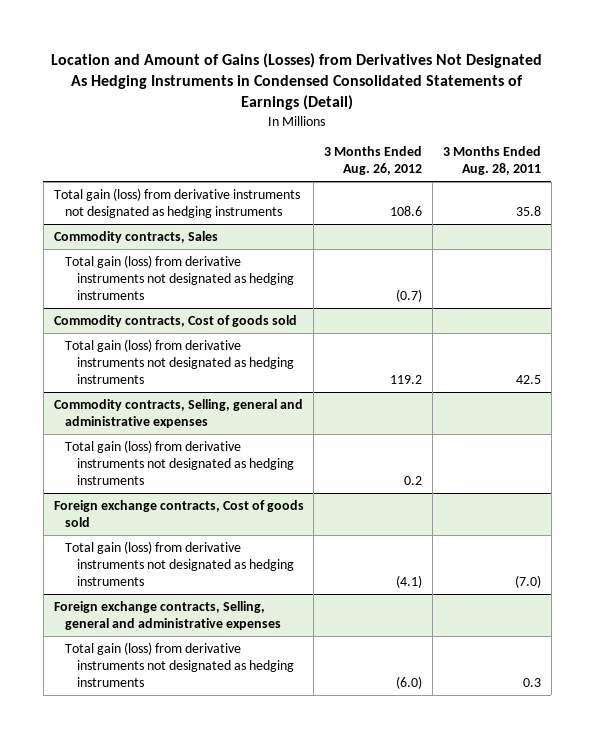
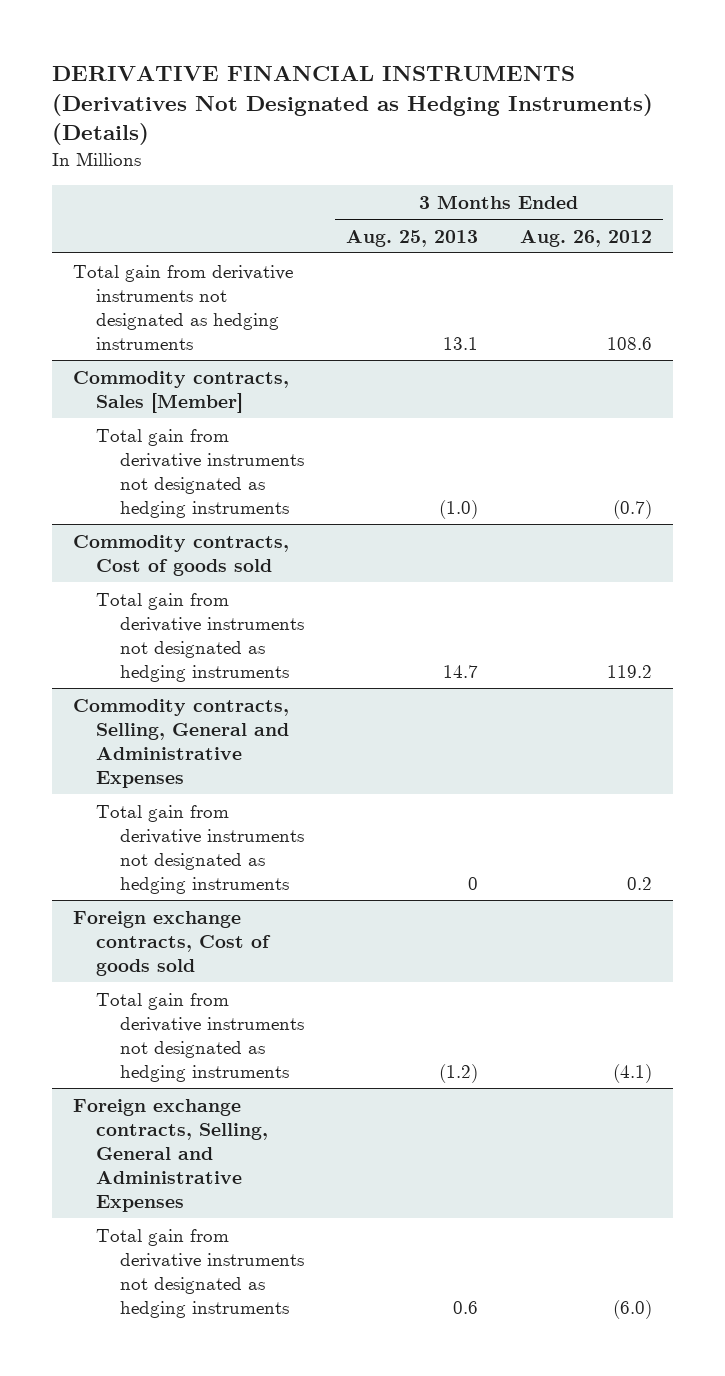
- Location and Amount of Gains (Losses) from Derivatives Not Designated As Hedging Instruments in Condensed Consolidated Statements of Earnings (Detail)
+ DERIVATIVE FINANCIAL INSTRUMENTS (Derivatives Not Designated as Hedging Instruments) (Details)
- | 3 Months Ended Aug. 26, 2012 | 3 Months Ended Aug. 28, 2011
+ | 3 Months Ended Aug. 25, 2013 | 3 Months Ended Aug. 26, 2012
- Total gain (loss) from derivative instruments not designated as hedging instruments | 108.6 | 35.8
- Commodity contracts, Sales
- Total gain (loss) from derivative instruments not designated as hedging instruments | (0.7) |
+ Total gain from derivative instruments not designated as hedging instruments | 13.1 | 108.6
+ Commodity contracts, Sales [Member]
+ Total gain from derivative instruments not designated as hedging instruments | (1.0) | (0.7)
@ Commodity contracts, Cost of goods sold
- Total gain (loss) from derivative instruments not designated as hedging instruments | 119.2 | 42.5
- Commodity contracts, Selling, general and administrative expenses
- Total gain (loss) from derivative instruments not designated as hedging instruments | 0.2 |
@ Commodity contracts, Cost of goods sold
+ Total gain from derivative instruments not designated as hedging instruments | 14.7 | 119.2
+ Commodity contracts, Selling, General and Administrative Expenses
+ Total gain from derivative instruments not designated as hedging instruments | 0 | 0.2
@ Foreign exchange contracts, Cost of goods sold
- Total gain (loss) from derivative instruments not designated as hedging instruments | (4.1) | (7.0)
- Foreign exchange contracts, Selling, general and administrative expenses
- Total gain (loss) from derivative instruments not designated as hedging instruments | (6.0) | 0.3
@ Foreign exchange contracts, Cost of goods sold
+ Total gain from derivative instruments not designated as hedging instruments | (1.2) | (4.1)
+ Foreign exchange contracts, Selling, General and Administrative Expenses
+ Total gain from derivative instruments not designated as hedging instruments | 0.6 | (6.0)

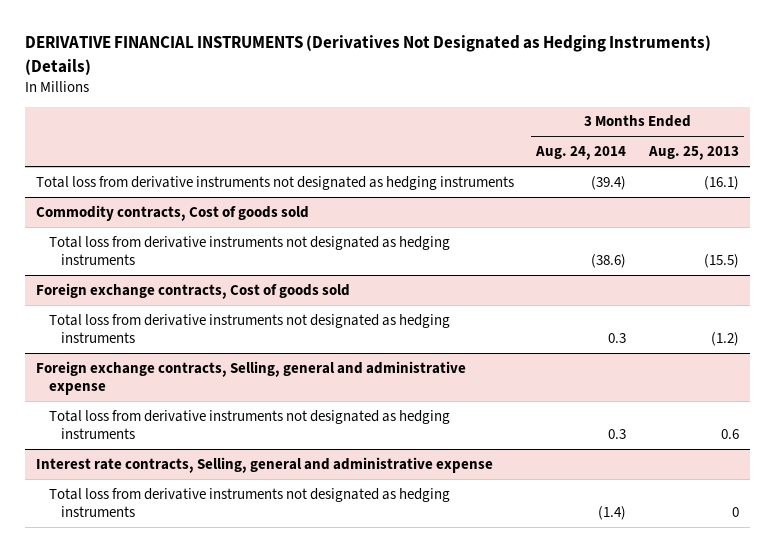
- | 3 Months Ended Aug. 25, 2013 | 3 Months Ended Aug. 26, 2012
+ | 3 Months Ended Aug. 24, 2014 | 3 Months Ended Aug. 25, 2013
- Total gain from derivative instruments not designated as hedging instruments | 13.1 | 108.6
- Commodity contracts, Sales [Member]
- Total gain from derivative instruments not designated as hedging instruments | (1.0) | (0.7)
+ Total loss from derivative instruments not designated as hedging instruments | (39.4) | (16.1)
@ Commodity contracts, Cost of goods sold
- Total gain from derivative instruments not designated as hedging instruments | 14.7 | 119.2
- Commodity contracts, Selling, General and Administrative Expenses
- Total gain from derivative instruments not designated as hedging instruments | 0 | 0.2
@ Commodity contracts, Cost of goods sold
+ Total loss from derivative instruments not designated as hedging instruments | (38.6) | (15.5)
@ Foreign exchange contracts, Cost of goods sold
- Total gain from derivative instruments not designated as hedging instruments | (1.2) | (4.1)
- Foreign exchange contracts, Selling, General and Administrative Expenses
- Total gain from derivative instruments not designated as hedging instruments | 0.6 | (6.0)
@ Foreign exchange contracts, Cost of goods sold
+ Total loss from derivative instruments not designated as hedging instruments | 0.3 | (1.2)
+ Foreign exchange contracts, Selling, general and administrative expense
+ Total loss from derivative instruments not designated as hedging instruments | 0.3 | 0.6
+ Interest rate contracts, Selling, general and administrative expense
+ Total loss from derivative instruments not designated as hedging instruments | (1.4) | 0

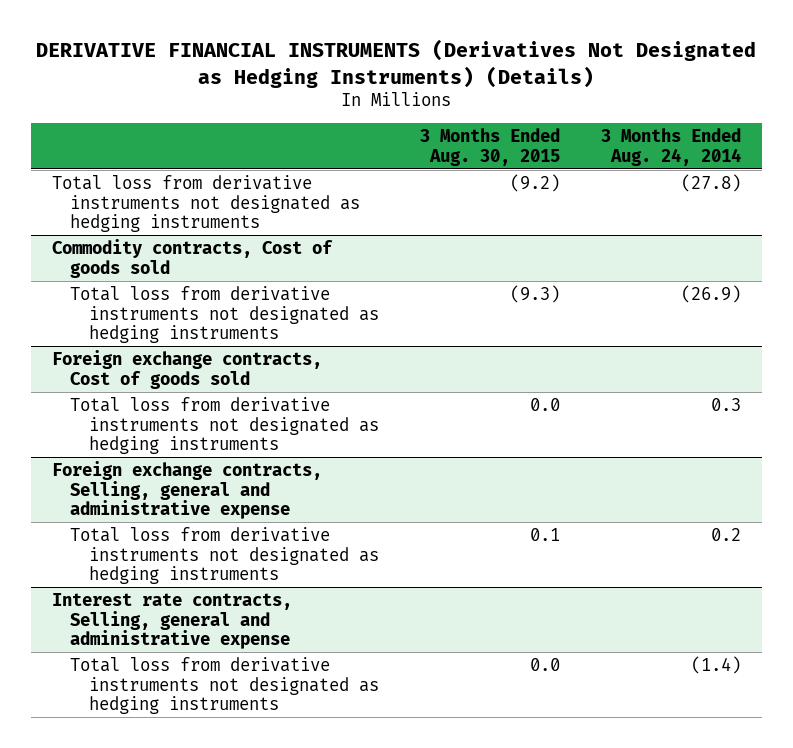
- | 3 Months Ended Aug. 24, 2014 | 3 Months Ended Aug. 25, 2013
+ | 3 Months Ended Aug. 30, 2015 | 3 Months Ended Aug. 24, 2014
- Total loss from derivative instruments not designated as hedging instruments | (39.4) | (16.1)
+ Total loss from derivative instruments not designated as hedging instruments | (9.2) | (27.8)
@ Commodity contracts, Cost of goods sold
- Total loss from derivative instruments not designated as hedging instruments | (38.6) | (15.5)
+ Total loss from derivative instruments not designated as hedging instruments | (9.3) | (26.9)
@ Foreign exchange contracts, Selling, general and administrative expense
- Total loss from derivative instruments not designated as hedging instruments | 0.3 | 0.6
+ Total loss from derivative instruments not designated as hedging instruments | 0.1 | 0.2

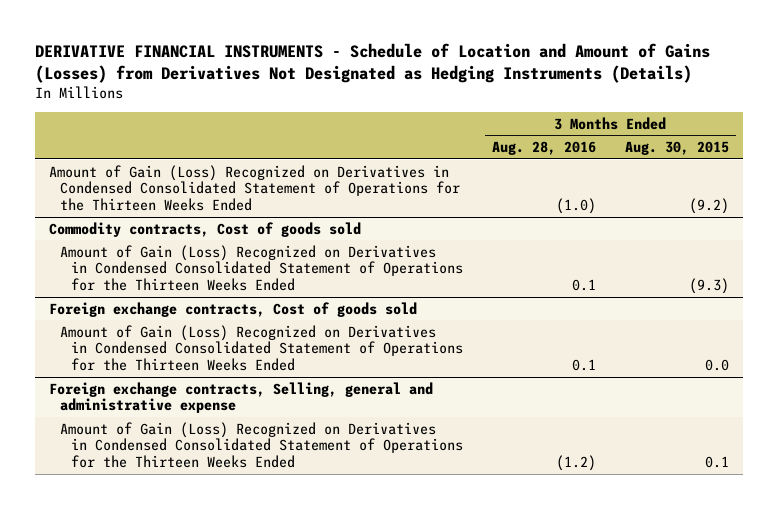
- DERIVATIVE FINANCIAL INSTRUMENTS (Derivatives Not Designated as Hedging Instruments) (Details)
+ DERIVATIVE FINANCIAL INSTRUMENTS - Schedule of Location and Amount of Gains (Losses) from Derivatives Not Designated as Hedging Instruments (Details)
- | 3 Months Ended Aug. 30, 2015 | 3 Months Ended Aug. 24, 2014
+ | 3 Months Ended Aug. 28, 2016 | 3 Months Ended Aug. 30, 2015
- Total loss from derivative instruments not designated as hedging instruments | (9.2) | (27.8)
+ Amount of Gain (Loss) Recognized on Derivatives in Condensed Consolidated Statement of Operations for the Thirteen Weeks Ended | (1.0) | (9.2)
@ Commodity contracts, Cost of goods sold
- Total loss from derivative instruments not designated as hedging instruments | (9.3) | (26.9)
+ Amount of Gain (Loss) Recognized on Derivatives in Condensed Consolidated Statement of Operations for the Thirteen Weeks Ended | 0.1 | (9.3)
@ Foreign exchange contracts, Cost of goods sold
- Total loss from derivative instruments not designated as hedging instruments | 0.0 | 0.3
+ Amount of Gain (Loss) Recognized on Derivatives in Condensed Consolidated Statement of Operations for the Thirteen Weeks Ended | 0.1 | 0.0
@ Foreign exchange contracts, Selling, general and administrative expense
- Total loss from derivative instruments not designated as hedging instruments | 0.1 | 0.2
- Interest rate contracts, Selling, general and administrative expense
- Total loss from derivative instruments not designated as hedging instruments | 0.0 | (1.4)
@ Foreign exchange contracts, Selling, general and administrative expense
+ Amount of Gain (Loss) Recognized on Derivatives in Condensed Consolidated Statement of Operations for the Thirteen Weeks Ended | (1.2) | 0.1

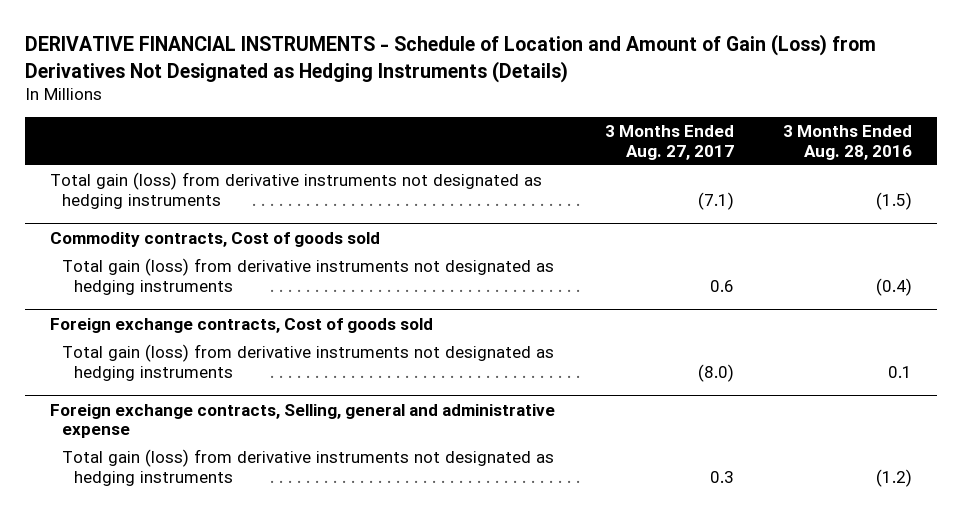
- DERIVATIVE FINANCIAL INSTRUMENTS - Schedule of Location and Amount of Gains (Losses) from Derivatives Not Designated as Hedging Instruments (Details)
+ DERIVATIVE FINANCIAL INSTRUMENTS - Schedule of Location and Amount of Gain (Loss) from Derivatives Not Designated as Hedging Instruments (Details)
- | 3 Months Ended Aug. 28, 2016 | 3 Months Ended Aug. 30, 2015
+ | 3 Months Ended Aug. 27, 2017 | 3 Months Ended Aug. 28, 2016
- Amount of Gain (Loss) Recognized on Derivatives in Condensed Consolidated Statement of Operations for the Thirteen Weeks Ended | (1.0) | (9.2)
+ Total gain (loss) from derivative instruments not designated as hedging instruments | (7.1) | (1.5)
@ Commodity contracts, Cost of goods sold
- Amount of Gain (Loss) Recognized on Derivatives in Condensed Consolidated Statement of Operations for the Thirteen Weeks Ended | 0.1 | (9.3)
+ Total gain (loss) from derivative instruments not designated as hedging instruments | 0.6 | (0.4)
@ Foreign exchange contracts, Cost of goods sold
- Amount of Gain (Loss) Recognized on Derivatives in Condensed Consolidated Statement of Operations for the Thirteen Weeks Ended | 0.1 | 0.0
+ Total gain (loss) from derivative instruments not designated as hedging instruments | (8.0) | 0.1
@ Foreign exchange contracts, Selling, general and administrative expense
- Amount of Gain (Loss) Recognized on Derivatives in Condensed Consolidated Statement of Operations for the Thirteen Weeks Ended | (1.2) | 0.1
+ Total gain (loss) from derivative instruments not designated as hedging instruments | 0.3 | (1.2)

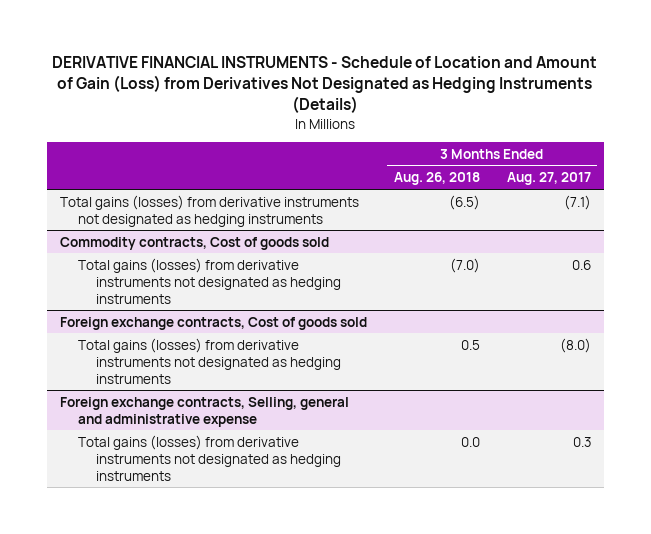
- | 3 Months Ended Aug. 27, 2017 | 3 Months Ended Aug. 28, 2016
+ | 3 Months Ended Aug. 26, 2018 | 3 Months Ended Aug. 27, 2017
- Total gain (loss) from derivative instruments not designated as hedging instruments | (7.1) | (1.5)
+ Total gains (losses) from derivative instruments not designated as hedging instruments | (6.5) | (7.1)
@ Commodity contracts, Cost of goods sold
- Total gain (loss) from derivative instruments not designated as hedging instruments | 0.6 | (0.4)
+ Total gains (losses) from derivative instruments not designated as hedging instruments | (7.0) | 0.6
@ Foreign exchange contracts, Cost of goods sold
- Total gain (loss) from derivative instruments not designated as hedging instruments | (8.0) | 0.1
+ Total gains (losses) from derivative instruments not designated as hedging instruments | 0.5 | (8.0)
@ Foreign exchange contracts, Selling, general and administrative expense
- Total gain (loss) from derivative instruments not designated as hedging instruments | 0.3 | (1.2)
+ Total gains (losses) from derivative instruments not designated as hedging instruments | 0.0 | 0.3

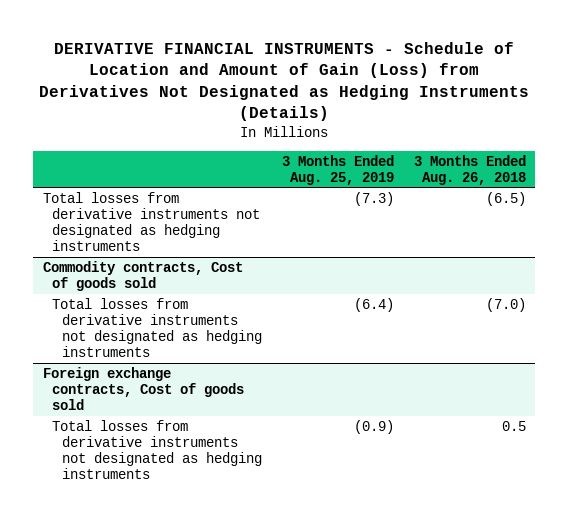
- | 3 Months Ended Aug. 26, 2018 | 3 Months Ended Aug. 27, 2017
+ | 3 Months Ended Aug. 25, 2019 | 3 Months Ended Aug. 26, 2018
- Total gains (losses) from derivative instruments not designated as hedging instruments | (6.5) | (7.1)
+ Total losses from derivative instruments not designated as hedging instruments | (7.3) | (6.5)
@ Commodity contracts, Cost of goods sold
- Total gains (losses) from derivative instruments not designated as hedging instruments | (7.0) | 0.6
+ Total losses from derivative instruments not designated as hedging instruments | (6.4) | (7.0)
@ Foreign exchange contracts, Cost of goods sold
- Total gains (losses) from derivative instruments not designated as hedging instruments | 0.5 | (8.0)
- Foreign exchange contracts, Selling, general and administrative expense
- Total gains (losses) from derivative instruments not designated as hedging instruments | 0.0 | 0.3
@ Foreign exchange contracts, Cost of goods sold
+ Total losses from derivative instruments not designated as hedging instruments | (0.9) | 0.5

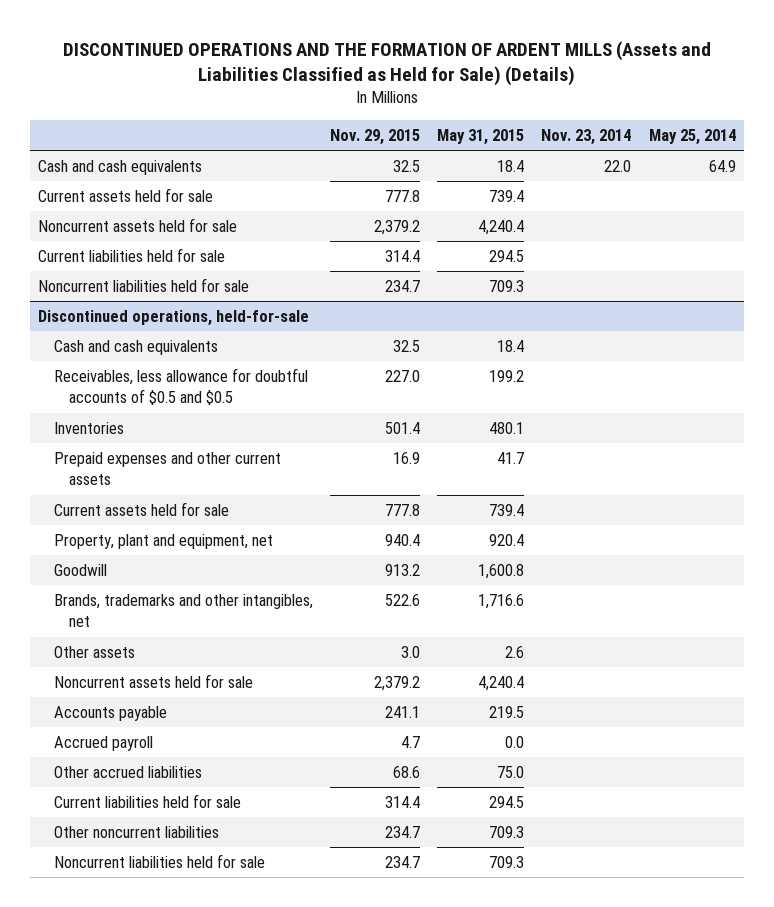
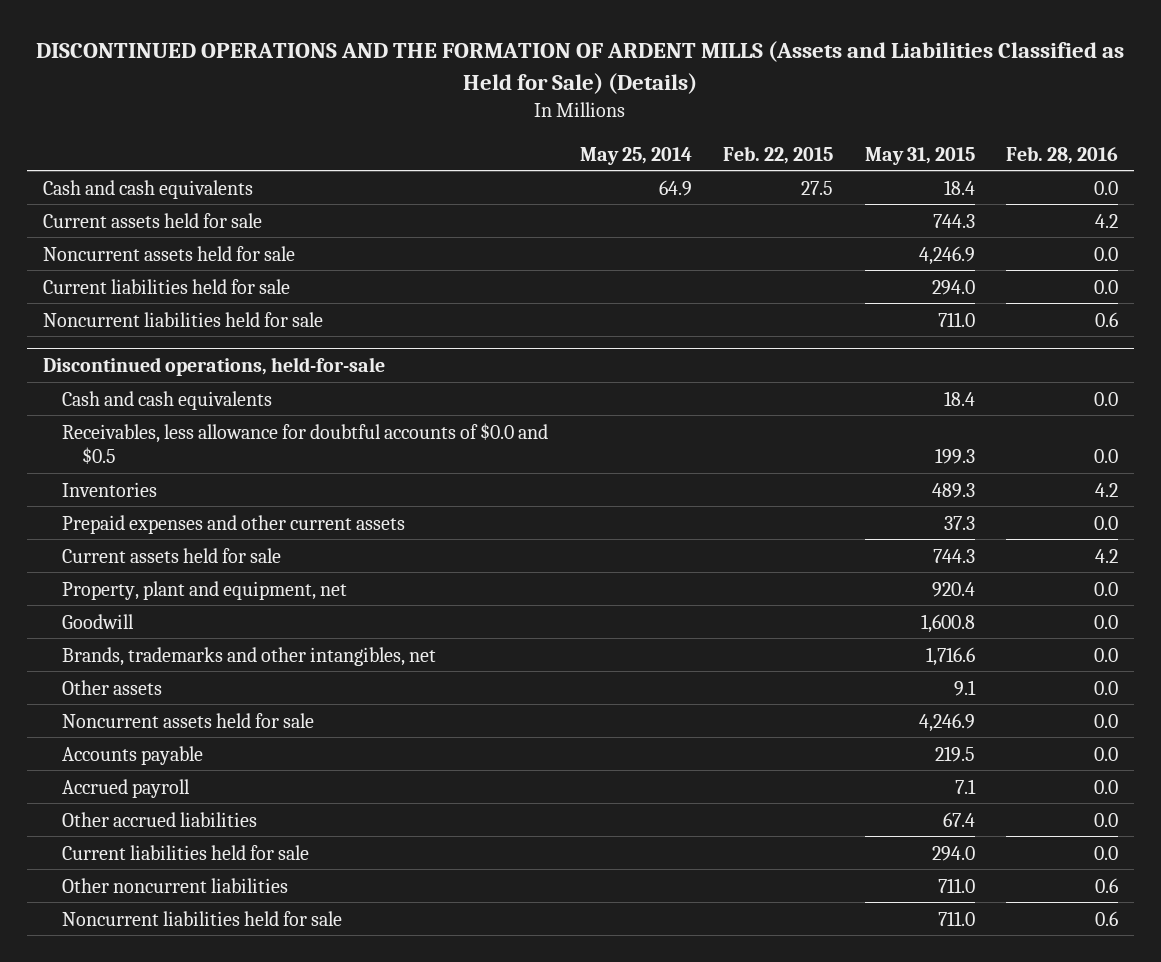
- | Nov. 29, 2015 | May 31, 2015 | Nov. 23, 2014 | May 25, 2014
+ | May 25, 2014 | Feb. 22, 2015 | May 31, 2015 | Feb. 28, 2016
- Current assets held for sale | 777.8 | 739.4 | |
- Noncurrent assets held for sale | 2,379.2 | 4,240.4 | |
- Current liabilities held for sale | 314.4 | 294.5 | |
- Noncurrent liabilities held for sale | 234.7 | 709.3 | |
+ Current assets held for sale | | | 744.3 | 4.2
+ Noncurrent assets held for sale | | | 4,246.9 | 0.0
+ Current liabilities held for sale | | | 294.0 | 0.0
+ Noncurrent liabilities held for sale | | | 711.0 | 0.6
@ Discontinued operations, held-for-sale
- Receivables, less allowance for doubtful accounts of $0.5 and $0.5 | 227.0 | 199.2 | |
- Inventories | 501.4 | 480.1 | |
- Prepaid expenses and other current assets | 16.9 | 41.7 | |
- Current assets held for sale | 777.8 | 739.4 | |
+ Receivables, less allowance for doubtful accounts of $0.0 and $0.5 | | | 199.3 | 0.0
+ Inventories | | | 489.3 | 4.2
+ Prepaid expenses and other current assets | | | 37.3 | 0.0
+ Current assets held for sale | | | 744.3 | 4.2
- Other assets | 3.0 | 2.6 | |
- Noncurrent assets held for sale | 2,379.2 | 4,240.4 | |
+ Other assets | | | 9.1 | 0.0
+ Noncurrent assets held for sale | | | 4,246.9 | 0.0
- Accrued payroll | 4.7 | 0.0 | |
- Other accrued liabilities | 68.6 | 75.0 | |
- Current liabilities held for sale | 314.4 | 294.5 | |
- Other noncurrent liabilities | 234.7 | 709.3 | |
- Noncurrent liabilities held for sale | 234.7 | 709.3 | |
+ Accrued payroll | | | 7.1 | 0.0
+ Other accrued liabilities | | | 67.4 | 0.0
+ Current liabilities held for sale | | | 294.0 | 0.0
+ Other noncurrent liabilities | | | 711.0 | 0.6
+ Noncurrent liabilities held for sale | | | 711.0 | 0.6

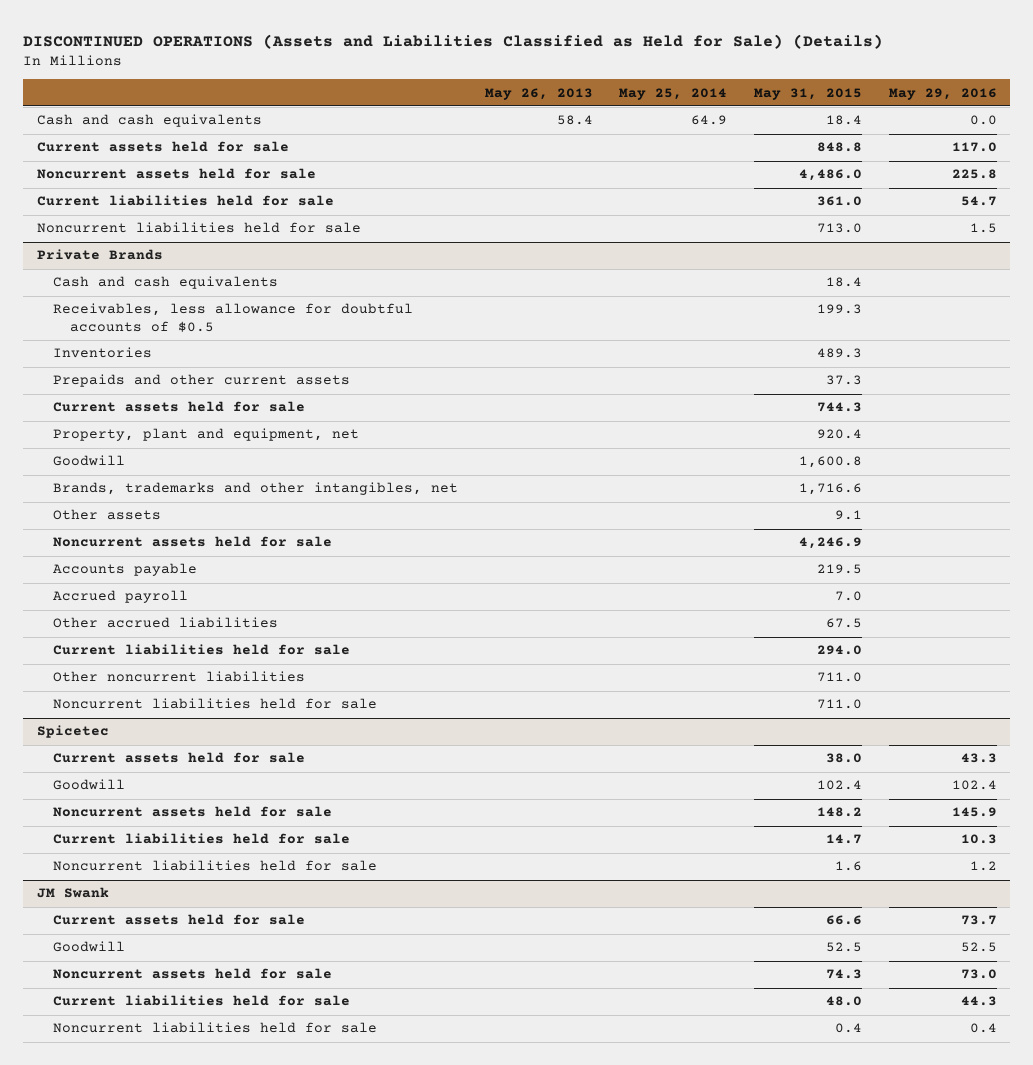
- DISCONTINUED OPERATIONS AND THE FORMATION OF ARDENT MILLS (Assets and Liabilities Classified as Held for Sale) (Details)
+ DISCONTINUED OPERATIONS (Assets and Liabilities Classified as Held for Sale) (Details)
- | May 25, 2014 | Feb. 22, 2015 | May 31, 2015 | Feb. 28, 2016
+ | May 26, 2013 | May 25, 2014 | May 31, 2015 | May 29, 2016
- Current assets held for sale | | | 744.3 | 4.2
- Noncurrent assets held for sale | | | 4,246.9 | 0.0
- Current liabilities held for sale | | | 294.0 | 0.0
- Noncurrent liabilities held for sale | | | 711.0 | 0.6
- Discontinued operations, held-for-sale
+ Current assets held for sale | | | 848.8 | 117.0
+ Noncurrent assets held for sale | | | 4,486.0 | 225.8
+ Current liabilities held for sale | | | 361.0 | 54.7
+ Noncurrent liabilities held for sale | | | 713.0 | 1.5
+ Private Brands
- Receivables, less allowance for doubtful accounts of $0.0 and $0.5 | | | 199.3 | 0.0
+ Receivables, less allowance for doubtful accounts of $0.5 | | | 199.3 |
- Prepaid expenses and other current assets | | | 37.3 | 0.0
+ Prepaids and other current assets | | | 37.3 |
- Accrued payroll | | | 7.1 | 0.0
- Other accrued liabilities | | | 67.4 | 0.0
+ Accrued payroll | | | 7.0 |
+ Other accrued liabilities | | | 67.5 |
+ Spicetec
+ Current assets held for sale | | | 38.0 | 43.3
+ Goodwill | | | 102.4 | 102.4
+ Noncurrent assets held for sale | | | 148.2 | 145.9
+ Current liabilities held for sale | | | 14.7 | 10.3
+ Noncurrent liabilities held for sale | | | 1.6 | 1.2
+ JM Swank
+ Current assets held for sale | | | 66.6 | 73.7
+ Goodwill | | | 52.5 | 52.5
+ Noncurrent assets held for sale | | | 74.3 | 73.0
+ Current liabilities held for sale | | | 48.0 | 44.3
+ Noncurrent liabilities held for sale | | | 0.4 | 0.4

